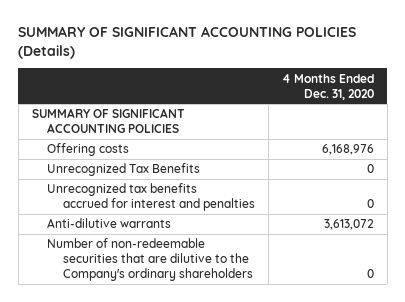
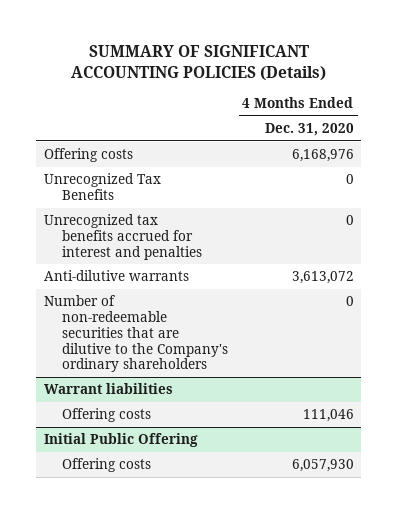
- SUMMARY OF SIGNIFICANT ACCOUNTING POLICIES
+ Warrant liabilities
+ Offering costs | 111,046
+ Initial Public Offering
+ Offering costs | 6,057,930

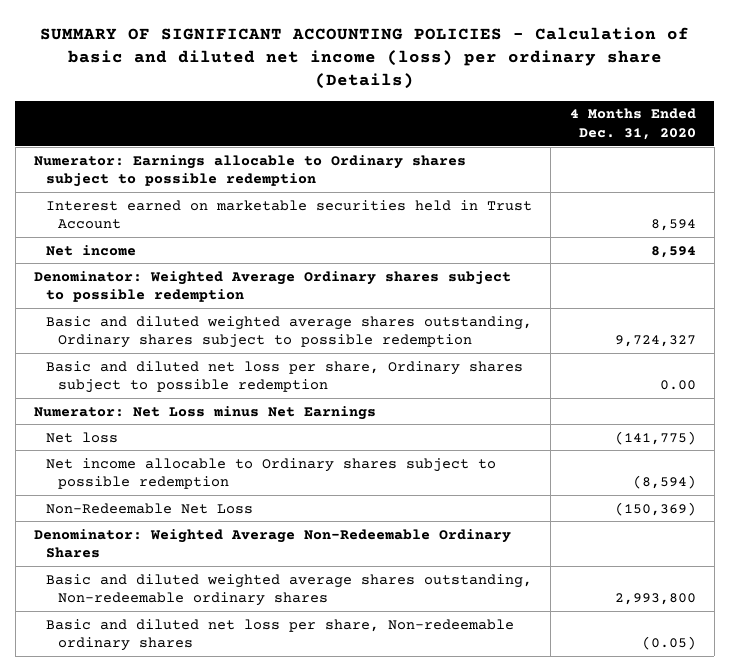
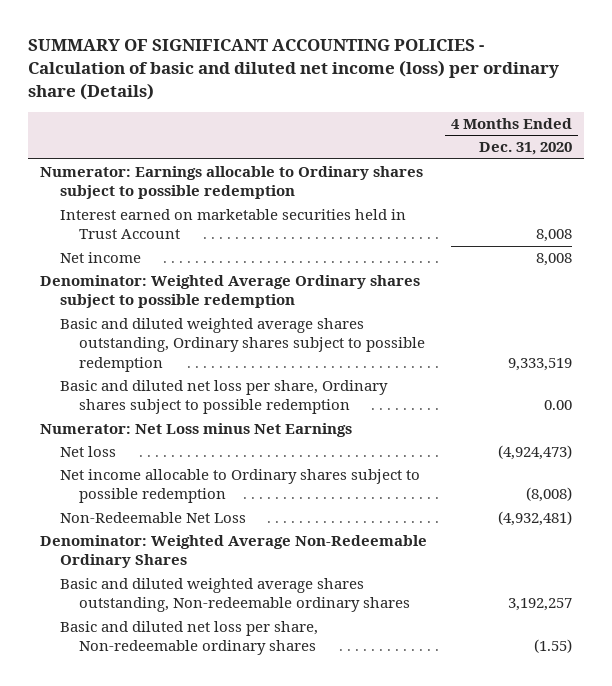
- Interest earned on marketable securities held in Trust Account | 8,594
- Net income | 8,594
+ Interest earned on marketable securities held in Trust Account | 8,008
+ Net income | 8,008
- Basic and diluted weighted average shares outstanding, Ordinary shares subject to possible redemption | 9,724,327
+ Basic and diluted weighted average shares outstanding, Ordinary shares subject to possible redemption | 9,333,519
- Net loss | (141,775)
- Net income allocable to Ordinary shares subject to possible redemption | (8,594)
- Non-Redeemable Net Loss | (150,369)
+ Net loss | (4,924,473)
+ Net income allocable to Ordinary shares subject to possible redemption | (8,008)
+ Non-Redeemable Net Loss | (4,932,481)
- Basic and diluted weighted average shares outstanding, Non-redeemable ordinary shares | 2,993,800
- Basic and diluted net loss per share, Non-redeemable ordinary shares | (0.05)
+ Basic and diluted weighted average shares outstanding, Non-redeemable ordinary shares | 3,192,257
+ Basic and diluted net loss per share, Non-redeemable ordinary shares | (1.55)

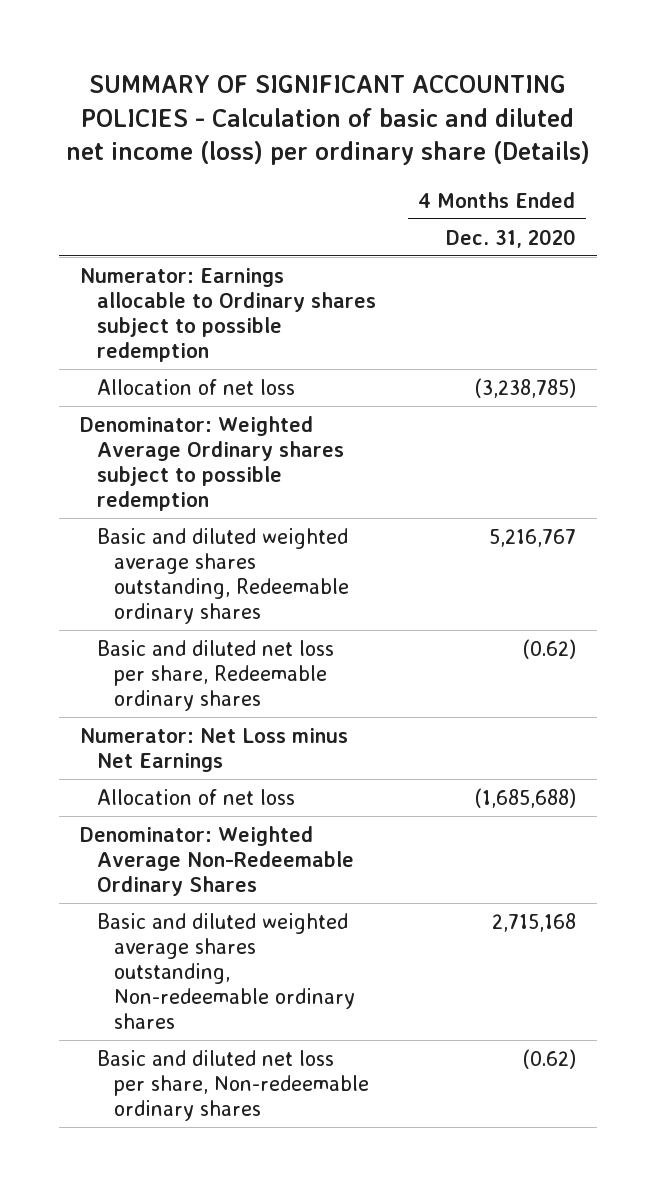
- Interest earned on marketable securities held in Trust Account | 8,008
- Net income | 8,008
+ Allocation of net loss | (3,238,785)
- Basic and diluted weighted average shares outstanding, Ordinary shares subject to possible redemption | 9,333,519
- Basic and diluted net loss per share, Ordinary shares subject to possible redemption | 0.00
+ Basic and diluted weighted average shares outstanding, Redeemable ordinary shares | 5,216,767
+ Basic and diluted net loss per share, Redeemable ordinary shares | (0.62)
- Net loss | (4,924,473)
- Net income allocable to Ordinary shares subject to possible redemption | (8,008)
- Non-Redeemable Net Loss | (4,932,481)
+ Allocation of net loss | (1,685,688)
- Basic and diluted weighted average shares outstanding, Non-redeemable ordinary shares | 3,192,257
- Basic and diluted net loss per share, Non-redeemable ordinary shares | (1.55)
+ Basic and diluted weighted average shares outstanding, Non-redeemable ordinary shares | 2,715,168
+ Basic and diluted net loss per share, Non-redeemable ordinary shares | (0.62)

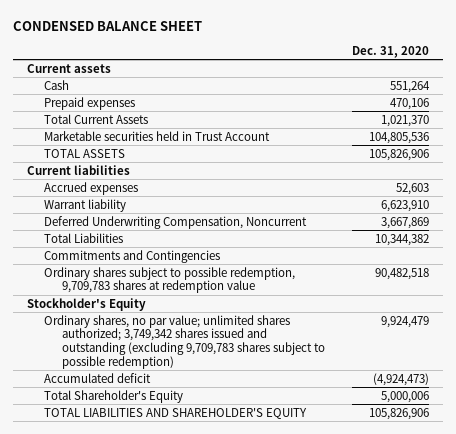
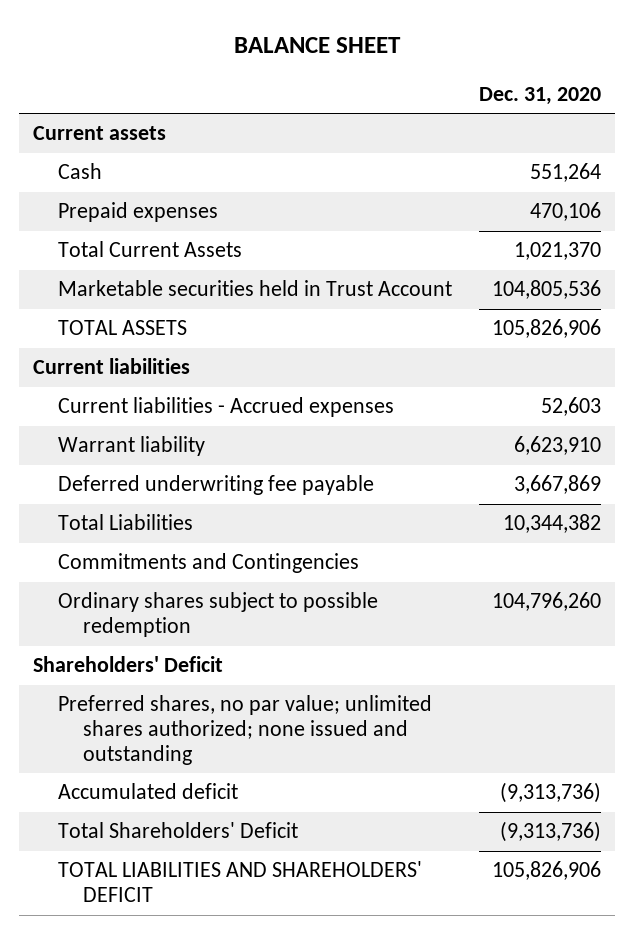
- CONDENSED BALANCE SHEET
+ BALANCE SHEET
- Accrued expenses | 52,603
+ Current liabilities - Accrued expenses | 52,603
- Deferred Underwriting Compensation, Noncurrent | 3,667,869
+ Deferred underwriting fee payable | 3,667,869
- Ordinary shares subject to possible redemption, 9,709,783 shares at redemption value | 90,482,518
- Stockholder's Equity
- Ordinary shares, no par value; unlimited shares authorized; 3,749,342 shares issued and outstanding (excluding 9,709,783 shares subject to possible redemption) | 9,924,479
- Accumulated deficit | (4,924,473)
- Total Shareholder's Equity | 5,000,006
- TOTAL LIABILITIES AND SHAREHOLDER'S EQUITY | 105,826,906
+ Ordinary shares subject to possible redemption | 104,796,260
+ Shareholders' Deficit
+ Preferred shares, no par value; unlimited shares authorized; none issued and outstanding
+ Accumulated deficit | (9,313,736)
+ Total Shareholders' Deficit | (9,313,736)
+ TOTAL LIABILITIES AND SHAREHOLDERS' DEFICIT | 105,826,906

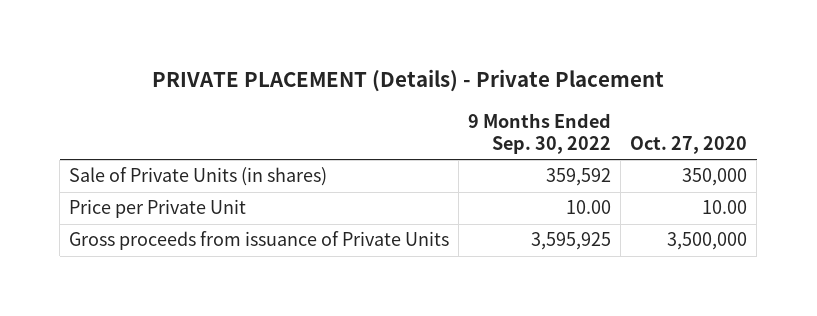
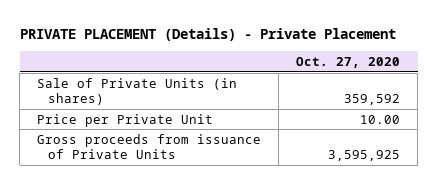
- | 9 Months Ended Sep. 30, 2022 | Oct. 27, 2020
+ | Oct. 27, 2020
- Sale of Private Units (in shares) | 359,592 | 350,000
+ Sale of Private Units (in shares) | 359,592
- Gross proceeds from issuance of Private Units | 3,595,925 | 3,500,000
+ Gross proceeds from issuance of Private Units | 3,595,925

